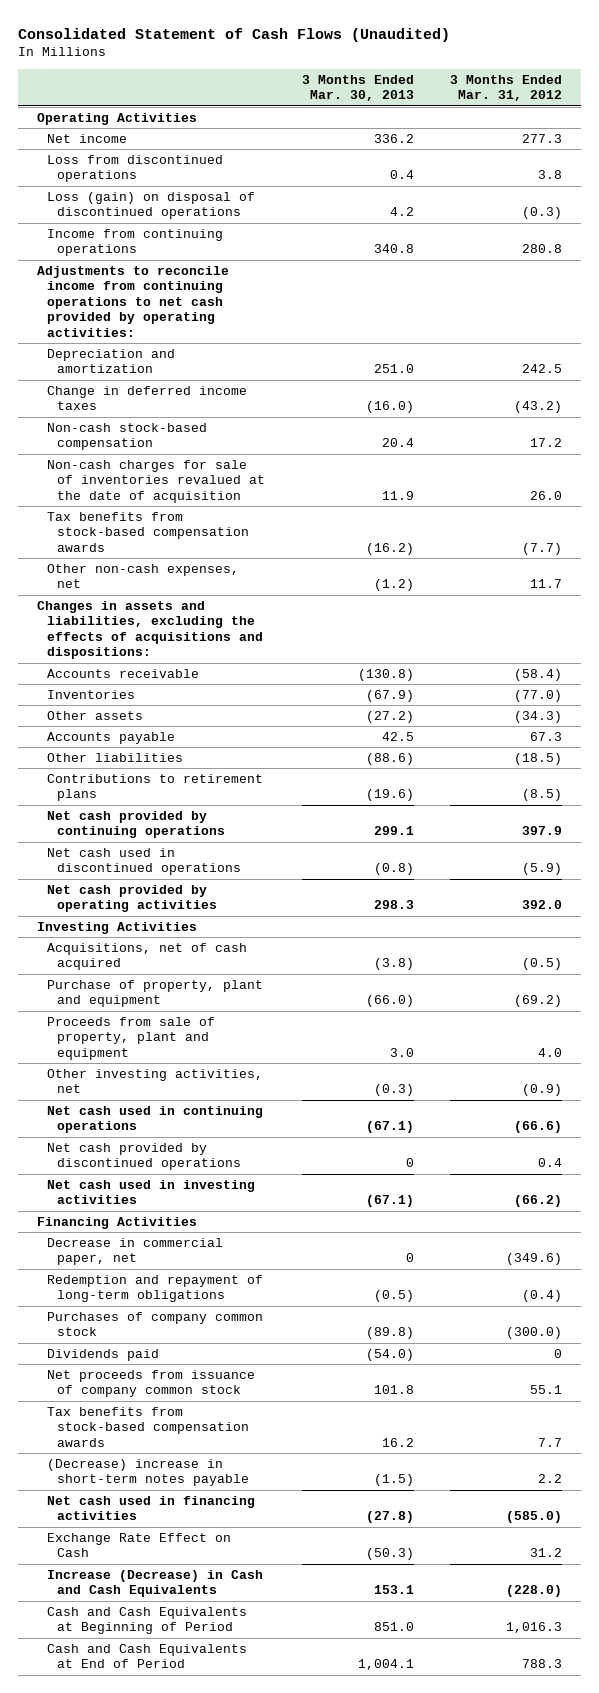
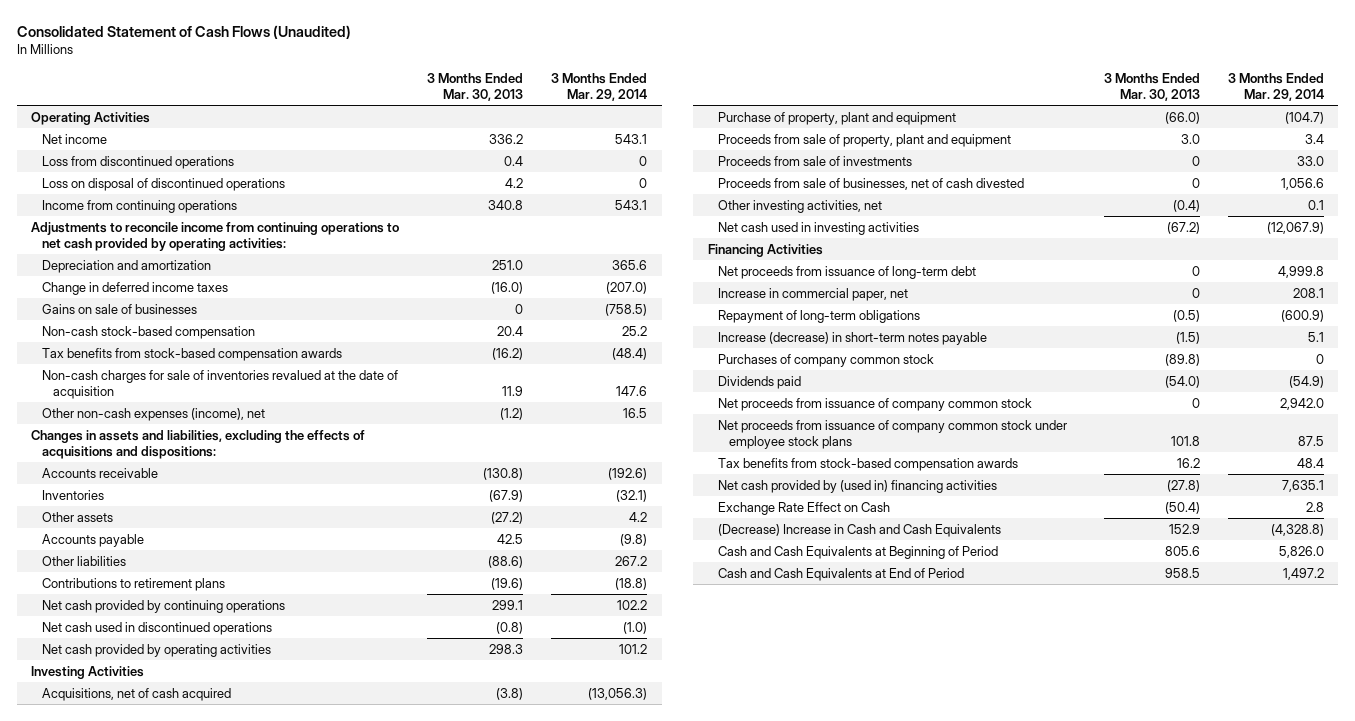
- | 3 Months Ended Mar. 30, 2013 | 3 Months Ended Mar. 31, 2012
+ | 3 Months Ended Mar. 30, 2013 | 3 Months Ended Mar. 29, 2014
- Loss (gain) on disposal of discontinued operations | 4.2 | (0.3)
+ Loss on disposal of discontinued operations | 4.2 | 0
+ Gains on sale of businesses | 0 | (758.5)
- Other non-cash expenses, net | (1.2) | 11.7
moved down: Non-cash charges for sale of inventories revalued at the date of acquisition | 11.9 | 147.6
+ Other non-cash expenses (income), net | (1.2) | 16.5
- Other investing activities, net | (0.3) | (0.9)
- Net cash used in continuing operations | (67.1) | (66.6)
- Net cash provided by discontinued operations | 0 | 0.4
- Net cash used in investing activities | (67.1) | (66.2)
+ Proceeds from sale of investments | 0 | 33.0
+ Proceeds from sale of businesses, net of cash divested | 0 | 1,056.6
+ Other investing activities, net | (0.4) | 0.1
+ Net cash used in investing activities | (67.2) | (12,067.9)
- Decrease in commercial paper, net | 0 | (349.6)
- Redemption and repayment of long-term obligations | (0.5) | (0.4)
+ Net proceeds from issuance of long-term debt | 0 | 4,999.8
+ Increase in commercial paper, net | 0 | 208.1
+ Repayment of long-term obligations | (0.5) | (600.9)
+ Increase (decrease) in short-term notes payable | (1.5) | 5.1
- Net proceeds from issuance of company common stock | 101.8 | 55.1
+ Net proceeds from issuance of company common stock | 0 | 2,942.0
+ Net proceeds from issuance of company common stock under employee stock plans | 101.8 | 87.5
- (Decrease) increase in short-term notes payable | (1.5) | 2.2
- Net cash used in financing activities | (27.8) | (585.0)
- Exchange Rate Effect on Cash | (50.3) | 31.2
- Increase (Decrease) in Cash and Cash Equivalents | 153.1 | (228.0)
- Cash and Cash Equivalents at Beginning of Period | 851.0 | 1,016.3
- Cash and Cash Equivalents at End of Period | 1,004.1 | 788.3
+ Net cash provided by (used in) financing activities | (27.8) | 7,635.1
+ Exchange Rate Effect on Cash | (50.4) | 2.8
+ (Decrease) Increase in Cash and Cash Equivalents | 152.9 | (4,328.8)
+ Cash and Cash Equivalents at Beginning of Period | 805.6 | 5,826.0
+ Cash and Cash Equivalents at End of Period | 958.5 | 1,497.2

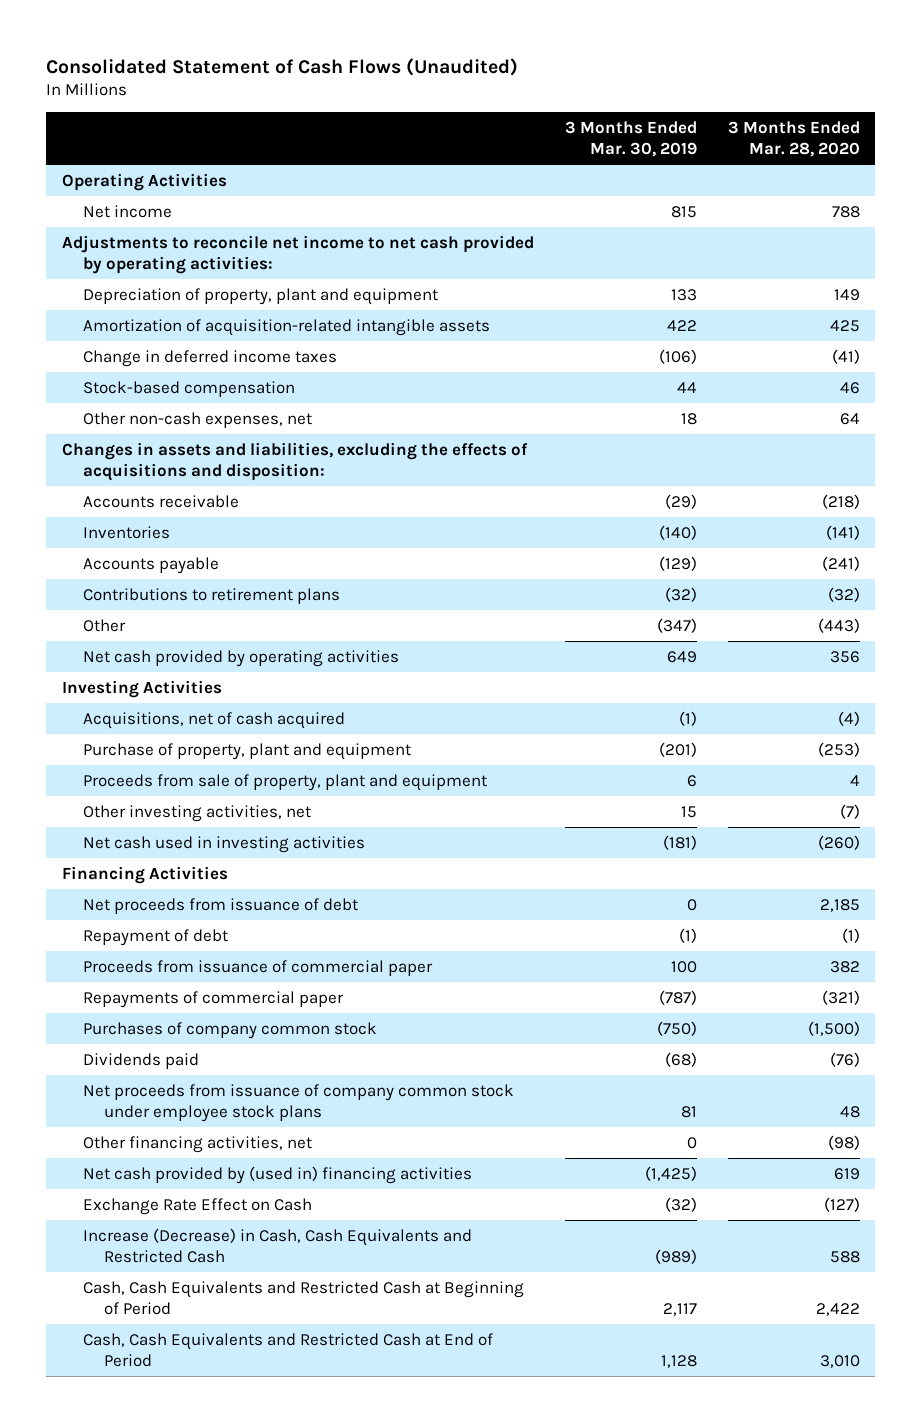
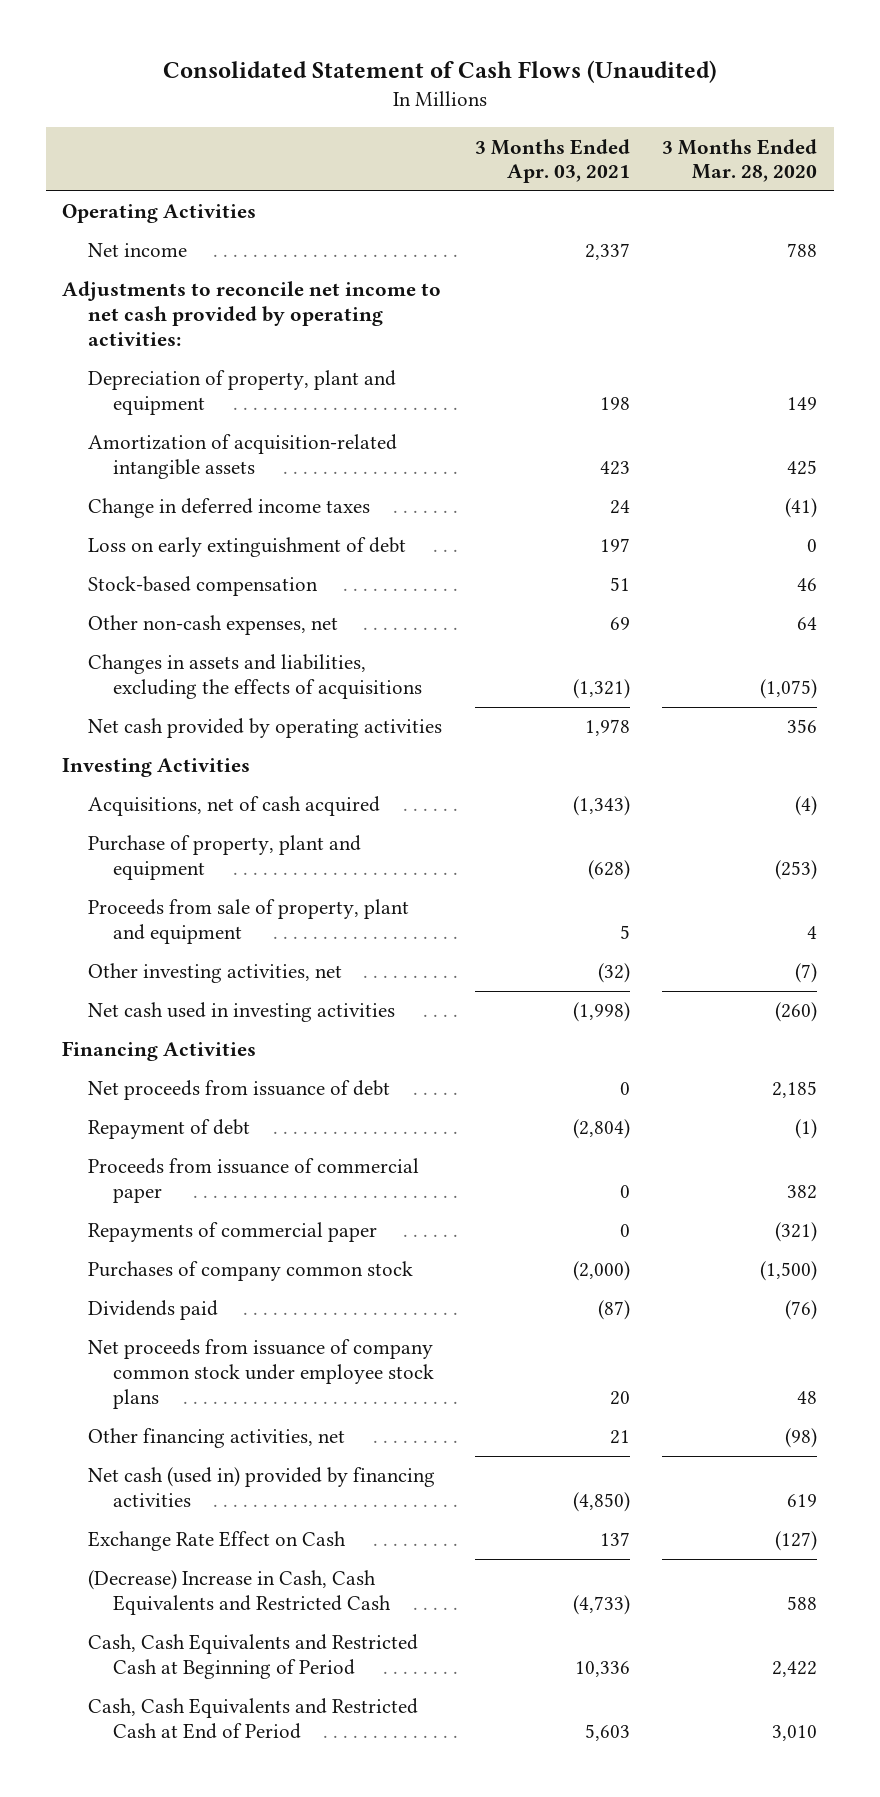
- | 3 Months Ended Mar. 30, 2019 | 3 Months Ended Mar. 28, 2020
+ | 3 Months Ended Apr. 03, 2021 | 3 Months Ended Mar. 28, 2020
+ Loss on early extinguishment of debt | 197 | 0
- Changes in assets and liabilities, excluding the effects of acquisitions and disposition:
- Accounts receivable | (29) | (218)
- Inventories | (140) | (141)
- Accounts payable | (129) | (241)
- Contributions to retirement plans | (32) | (32)
- Other | (347) | (443)
+ Changes in assets and liabilities, excluding the effects of acquisitions | (1,321) | (1,075)
- Net cash provided by (used in) financing activities | (1,425) | 619
+ Net cash (used in) provided by financing activities | (4,850) | 619
- Increase (Decrease) in Cash, Cash Equivalents and Restricted Cash | (989) | 588
+ (Decrease) Increase in Cash, Cash Equivalents and Restricted Cash | (4,733) | 588

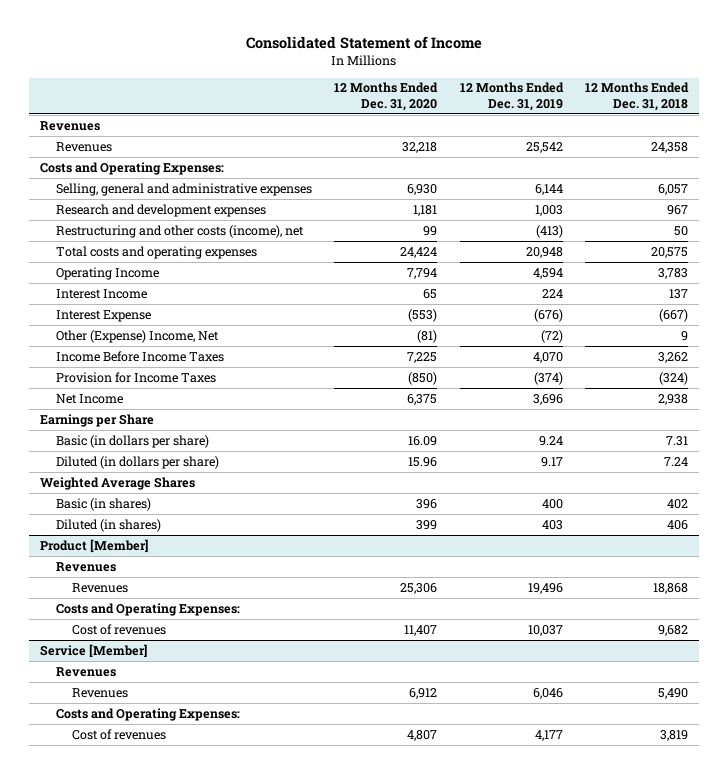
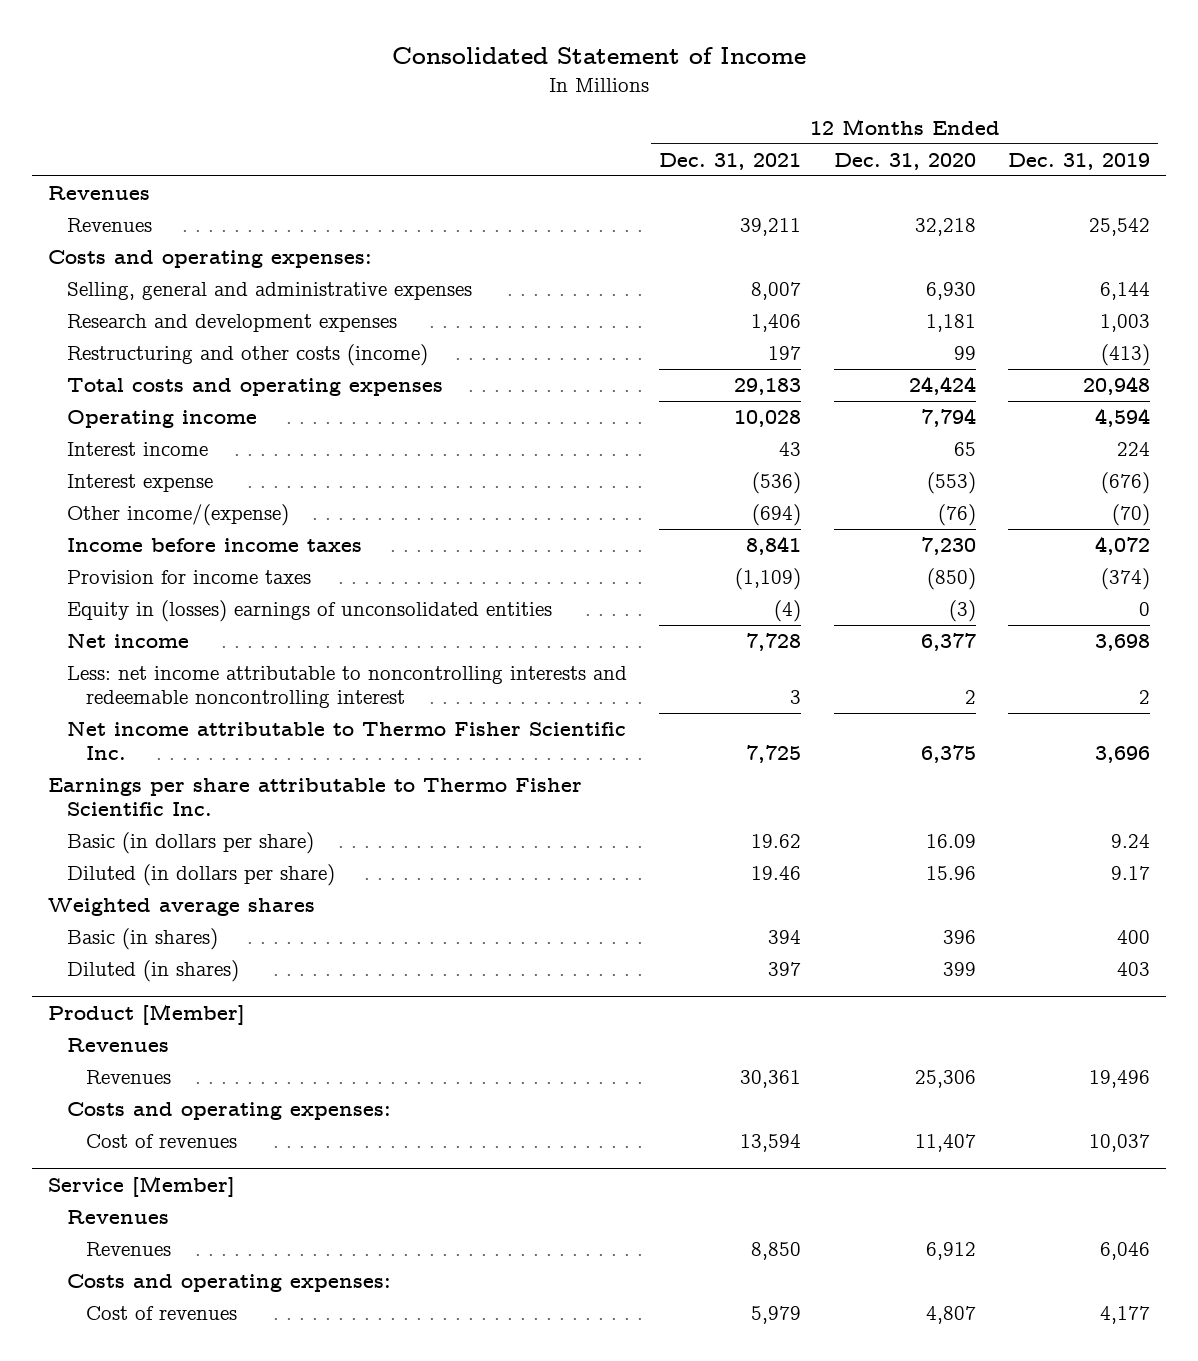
- | 12 Months Ended Dec. 31, 2020 | 12 Months Ended Dec. 31, 2019 | 12 Months Ended Dec. 31, 2018
+ | 12 Months Ended Dec. 31, 2021 | 12 Months Ended Dec. 31, 2020 | 12 Months Ended Dec. 31, 2019
- Costs and Operating Expenses:
+ Costs and operating expenses:
- Restructuring and other costs (income), net | 99 | (413) | 50
+ Restructuring and other costs (income) | 197 | 99 | (413)
- Operating Income | 7,794 | 4,594 | 3,783
- Interest Income | 65 | 224 | 137
- Interest Expense | (553) | (676) | (667)
- Other (Expense) Income, Net | (81) | (72) | 9
- Income Before Income Taxes | 7,225 | 4,070 | 3,262
- Provision for Income Taxes | (850) | (374) | (324)
- Net Income | 6,375 | 3,696 | 2,938
- Earnings per Share
+ Operating income | 10,028 | 7,794 | 4,594
+ Interest income | 43 | 65 | 224
+ Interest expense | (536) | (553) | (676)
+ Other income/(expense) | (694) | (76) | (70)
+ Income before income taxes | 8,841 | 7,230 | 4,072
+ Provision for income taxes | (1,109) | (850) | (374)
+ Equity in (losses) earnings of unconsolidated entities | (4) | (3) | 0
+ Net income | 7,728 | 6,377 | 3,698
+ Less: net income attributable to noncontrolling interests and redeemable noncontrolling interest | 3 | 2 | 2
+ Net income attributable to Thermo Fisher Scientific Inc. | 7,725 | 6,375 | 3,696
+ Earnings per share attributable to Thermo Fisher Scientific Inc.
- Weighted Average Shares
+ Weighted average shares
@ Product [Member]
- Costs and Operating Expenses:
+ Costs and operating expenses:
@ Service [Member]
- Costs and Operating Expenses:
+ Costs and operating expenses:

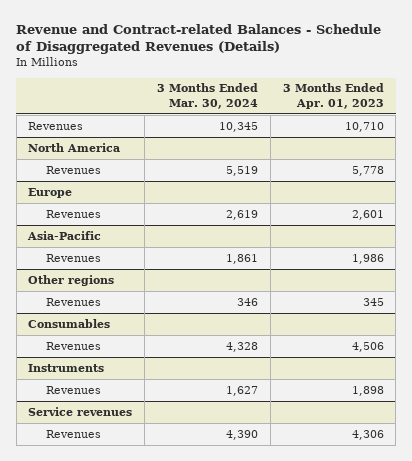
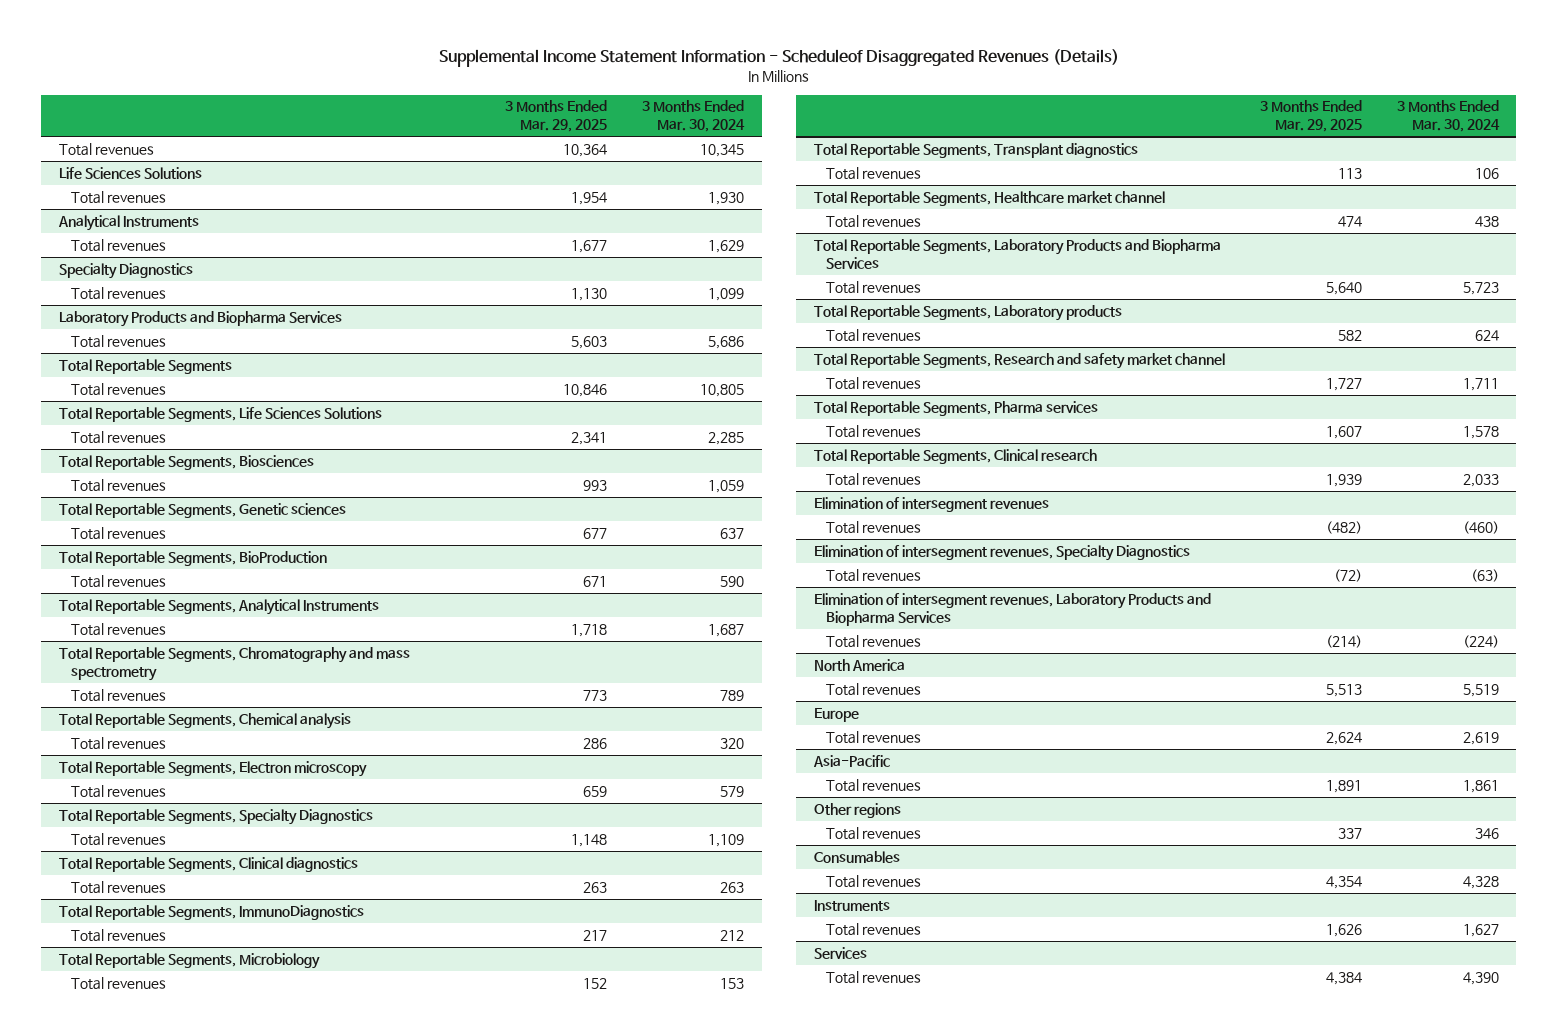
- Revenue and Contract-related Balances - Schedule of Disaggregated Revenues (Details)
+ Supplemental Income Statement Information - Scheduleof Disaggregated Revenues (Details)
- | 3 Months Ended Mar. 30, 2024 | 3 Months Ended Apr. 01, 2023
+ | 3 Months Ended Mar. 29, 2025 | 3 Months Ended Mar. 30, 2024
- Revenues | 10,345 | 10,710
+ Total revenues | 10,364 | 10,345
+ Life Sciences Solutions
+ Total revenues | 1,954 | 1,930
+ Analytical Instruments
+ Total revenues | 1,677 | 1,629
+ Specialty Diagnostics
+ Total revenues | 1,130 | 1,099
+ Laboratory Products and Biopharma Services
+ Total revenues | 5,603 | 5,686
+ Total Reportable Segments
+ Total revenues | 10,846 | 10,805
+ Total Reportable Segments, Life Sciences Solutions
+ Total revenues | 2,341 | 2,285
+ Total Reportable Segments, Biosciences
+ Total revenues | 993 | 1,059
+ Total Reportable Segments, Genetic sciences
+ Total revenues | 677 | 637
+ Total Reportable Segments, BioProduction
+ Total revenues | 671 | 590
+ Total Reportable Segments, Analytical Instruments
+ Total revenues | 1,718 | 1,687
+ Total Reportable Segments, Chromatography and mass spectrometry
+ Total revenues | 773 | 789
+ Total Reportable Segments, Chemical analysis
+ Total revenues | 286 | 320
+ Total Reportable Segments, Electron microscopy
+ Total revenues | 659 | 579
+ Total Reportable Segments, Specialty Diagnostics
+ Total revenues | 1,148 | 1,109
+ Total Reportable Segments, Clinical diagnostics
+ Total revenues | 263 | 263
+ Total Reportable Segments, ImmunoDiagnostics
+ Total revenues | 217 | 212
+ Total Reportable Segments, Microbiology
+ Total revenues | 152 | 153
+ Total Reportable Segments, Transplant diagnostics
+ Total revenues | 113 | 106
+ Total Reportable Segments, Healthcare market channel
+ Total revenues | 474 | 438
+ Total Reportable Segments, Laboratory Products and Biopharma Services
+ Total revenues | 5,640 | 5,723
+ Total Reportable Segments, Laboratory products
+ Total revenues | 582 | 624
+ Total Reportable Segments, Research and safety market channel
+ Total revenues | 1,727 | 1,711
+ Total Reportable Segments, Pharma services
+ Total revenues | 1,607 | 1,578
+ Total Reportable Segments, Clinical research
+ Total revenues | 1,939 | 2,033
+ Elimination of intersegment revenues
+ Total revenues | (482) | (460)
+ Elimination of intersegment revenues, Specialty Diagnostics
+ Total revenues | (72) | (63)
+ Elimination of intersegment revenues, Laboratory Products and Biopharma Services
+ Total revenues | (214) | (224)
@ North America
- Revenues | 5,519 | 5,778
+ Total revenues | 5,513 | 5,519
@ Europe
- Revenues | 2,619 | 2,601
+ Total revenues | 2,624 | 2,619
@ Asia-Pacific
- Revenues | 1,861 | 1,986
+ Total revenues | 1,891 | 1,861
@ Other regions
- Revenues | 346 | 345
+ Total revenues | 337 | 346
@ Consumables
- Revenues | 4,328 | 4,506
+ Total revenues | 4,354 | 4,328
@ Instruments
- Revenues | 1,627 | 1,898
- Service revenues
- Revenues | 4,390 | 4,306
@ Instruments
+ Total revenues | 1,626 | 1,627
+ Services
+ Total revenues | 4,384 | 4,390

